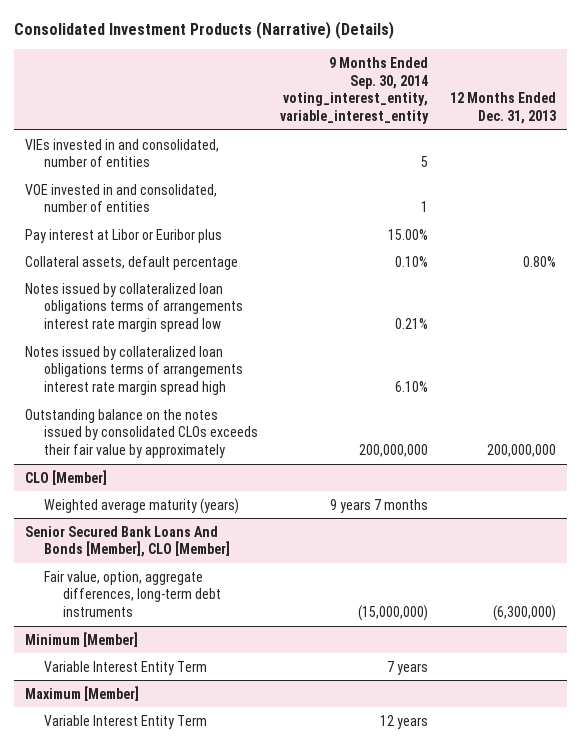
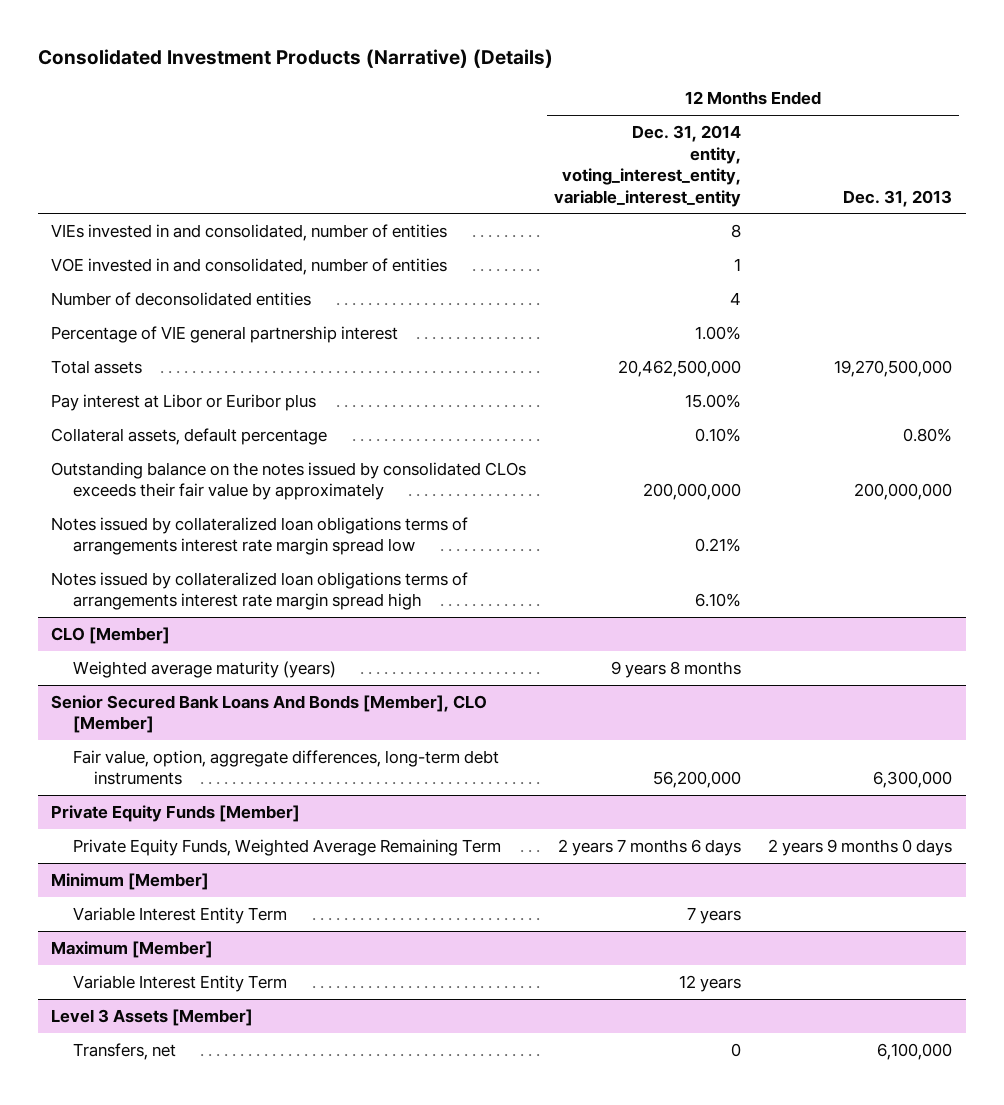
- | 9 Months Ended Sep. 30, 2014 voting_interest_entity, variable_interest_entity | 12 Months Ended Dec. 31, 2013
+ | 12 Months Ended Dec. 31, 2014 entity, voting_interest_entity, variable_interest_entity | 12 Months Ended Dec. 31, 2013
+ Number of deconsolidated entities | 4 |
+ Percentage of VIE general partnership interest | 1.00% |
+ Total assets | 20,462,500,000 | 19,270,500,000
moved up: Outstanding balance on the notes issued by consolidated CLOs exceeds their fair value by approximately | 200,000,000 | 200,000,000
@ Senior Secured Bank Loans And Bonds [Member], CLO [Member]
- Fair value, option, aggregate differences, long-term debt instruments | (15,000,000) | (6,300,000)
+ Fair value, option, aggregate differences, long-term debt instruments | 56,200,000 | 6,300,000
+ Private Equity Funds [Member]
+ Private Equity Funds, Weighted Average Remaining Term | 2 years 7 months 6 days | 2 years 9 months 0 days
+ Level 3 Assets [Member]
+ Transfers, net | 0 | 6,100,000

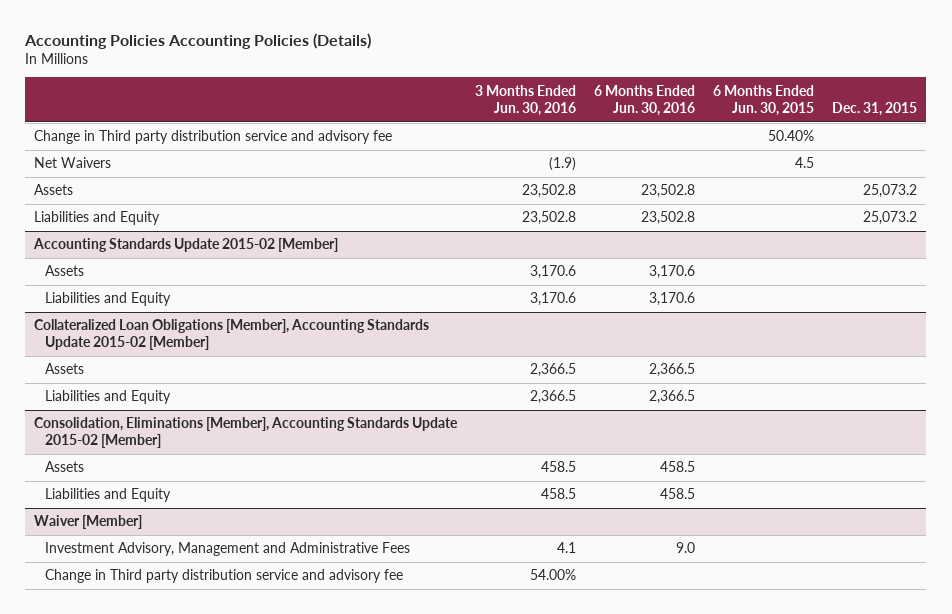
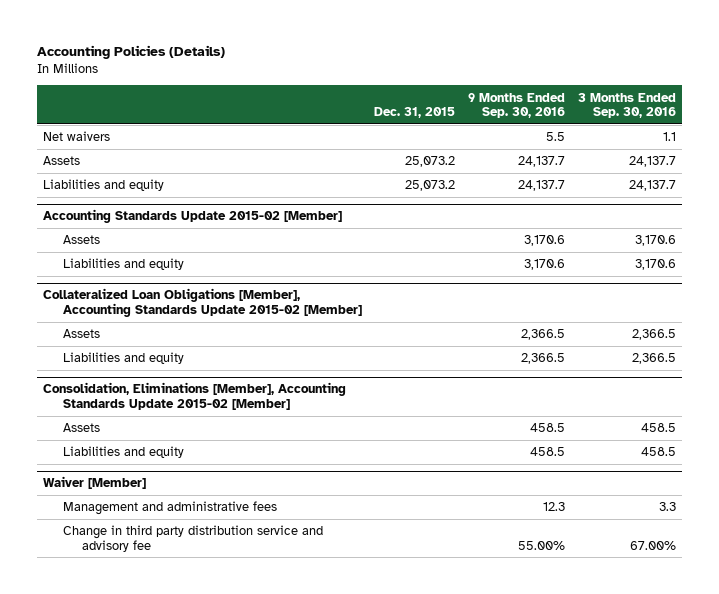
- Accounting Policies Accounting Policies (Details)
+ Accounting Policies (Details)
- | 3 Months Ended Jun. 30, 2016 | 6 Months Ended Jun. 30, 2016 | 6 Months Ended Jun. 30, 2015 | Dec. 31, 2015
+ | Dec. 31, 2015 | 9 Months Ended Sep. 30, 2016 | 3 Months Ended Sep. 30, 2016
- Change in Third party distribution service and advisory fee | | | 50.40% |
- Net Waivers | (1.9) | | 4.5 |
+ Net waivers | | 5.5 | 1.1
- Liabilities and Equity | 23,502.8 | 23,502.8 | | 25,073.2
+ Liabilities and equity | 25,073.2 | 24,137.7 | 24,137.7
@ Accounting Standards Update 2015-02 [Member]
- Liabilities and Equity | 3,170.6 | 3,170.6 | |
+ Liabilities and equity | | 3,170.6 | 3,170.6
@ Collateralized Loan Obligations [Member], Accounting Standards Update 2015-02 [Member]
- Liabilities and Equity | 2,366.5 | 2,366.5 | |
+ Liabilities and equity | | 2,366.5 | 2,366.5
@ Consolidation, Eliminations [Member], Accounting Standards Update 2015-02 [Member]
- Liabilities and Equity | 458.5 | 458.5 | |
+ Liabilities and equity | | 458.5 | 458.5
@ Waiver [Member]
- Investment Advisory, Management and Administrative Fees | 4.1 | 9.0 | |
- Change in Third party distribution service and advisory fee | 54.00% | | |
+ Management and administrative fees | | 12.3 | 3.3
+ Change in third party distribution service and advisory fee | | 55.00% | 67.00%

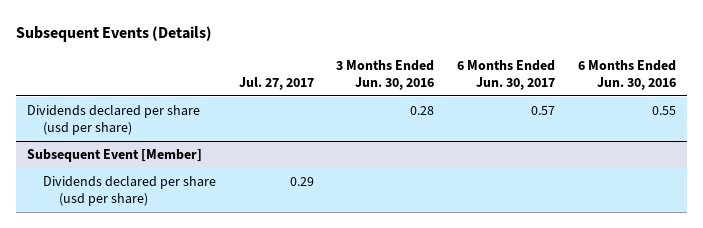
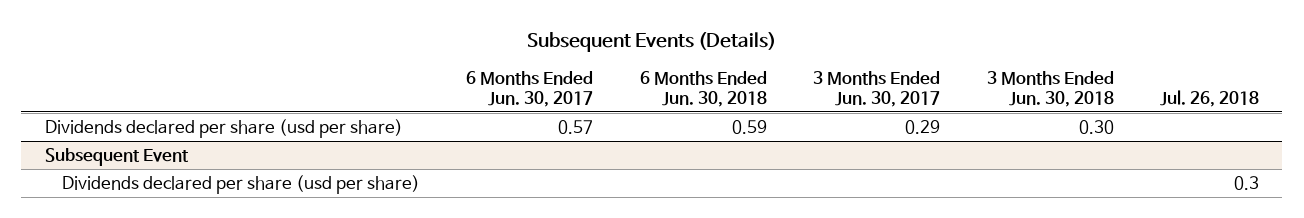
- | Jul. 27, 2017 | 3 Months Ended Jun. 30, 2016 | 6 Months Ended Jun. 30, 2017 | 6 Months Ended Jun. 30, 2016
+ | 6 Months Ended Jun. 30, 2017 | 6 Months Ended Jun. 30, 2018 | 3 Months Ended Jun. 30, 2017 | 3 Months Ended Jun. 30, 2018 | Jul. 26, 2018
- Subsequent Event [Member]
+ Subsequent Event

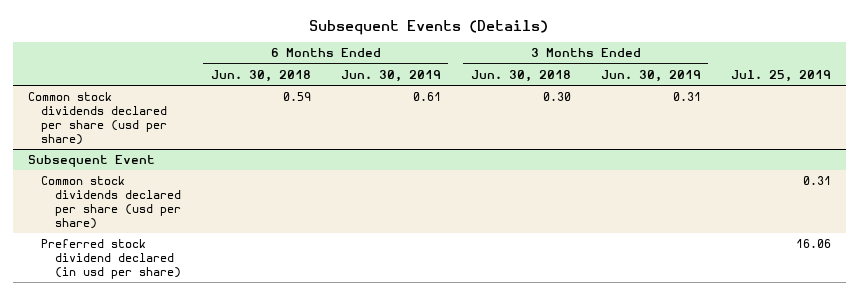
- | 6 Months Ended Jun. 30, 2017 | 6 Months Ended Jun. 30, 2018 | 3 Months Ended Jun. 30, 2017 | 3 Months Ended Jun. 30, 2018 | Jul. 26, 2018
+ | 6 Months Ended Jun. 30, 2018 | 6 Months Ended Jun. 30, 2019 | 3 Months Ended Jun. 30, 2018 | 3 Months Ended Jun. 30, 2019 | Jul. 25, 2019
- Dividends declared per share (usd per share) | 0.57 | 0.59 | 0.29 | 0.30 |
+ Common stock dividends declared per share (usd per share) | 0.59 | 0.61 | 0.30 | 0.31 |
@ Subsequent Event
- Dividends declared per share (usd per share) | | | | | 0.3
+ Common stock dividends declared per share (usd per share) | | | | | 0.31
+ Preferred stock dividend declared (in usd per share) | | | | | 16.06

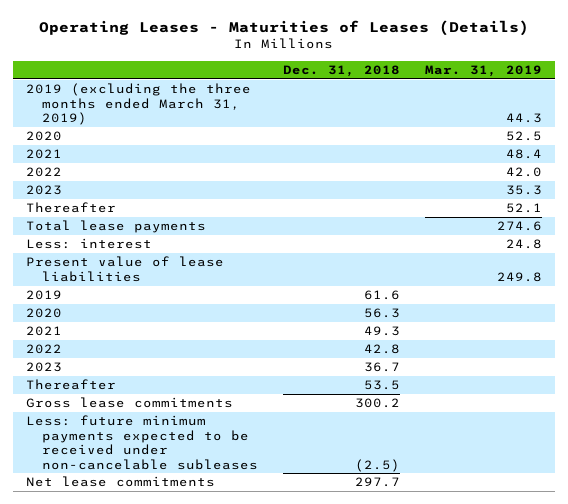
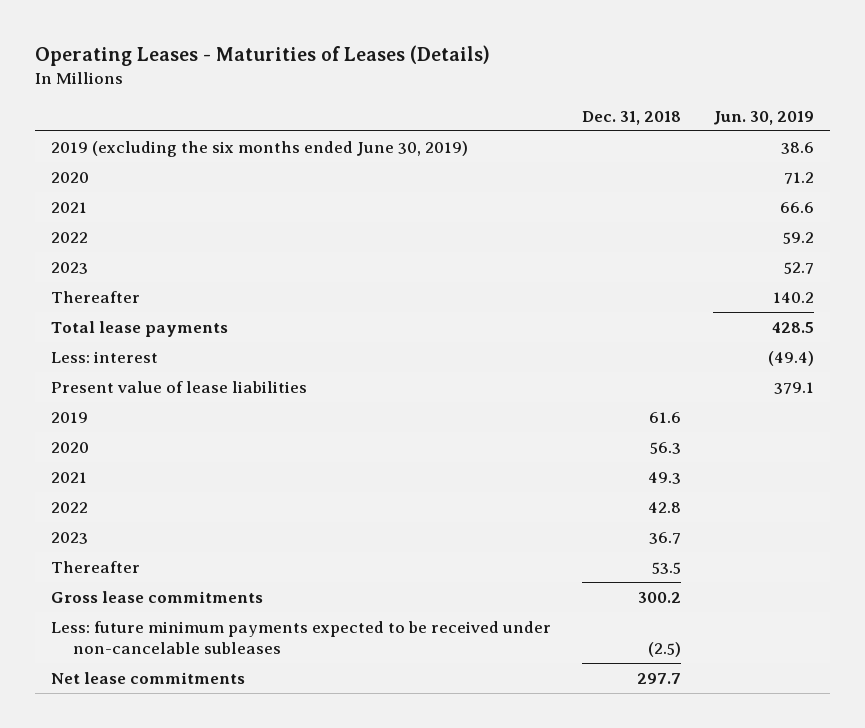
- | Dec. 31, 2018 | Mar. 31, 2019
+ | Dec. 31, 2018 | Jun. 30, 2019
- 2019 (excluding the three months ended March 31, 2019) | | 44.3
+ 2019 (excluding the six months ended June 30, 2019) | | 38.6

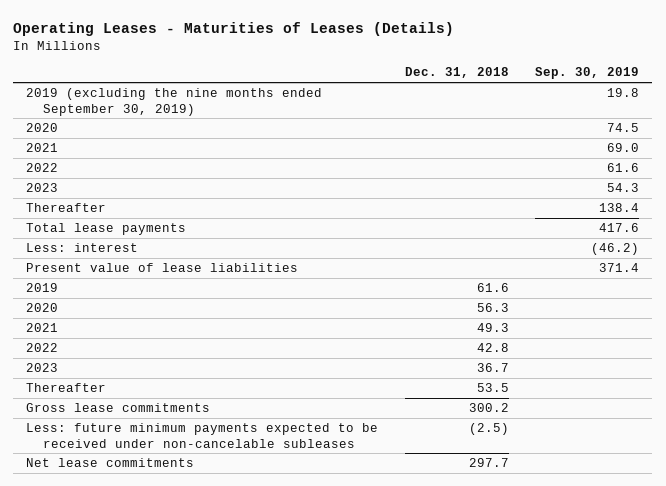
- | Dec. 31, 2018 | Jun. 30, 2019
+ | Dec. 31, 2018 | Sep. 30, 2019
- 2019 (excluding the six months ended June 30, 2019) | | 38.6
+ 2019 (excluding the nine months ended September 30, 2019) | | 19.8

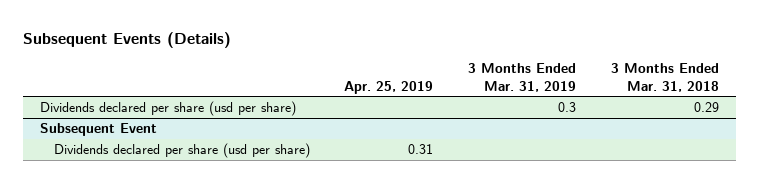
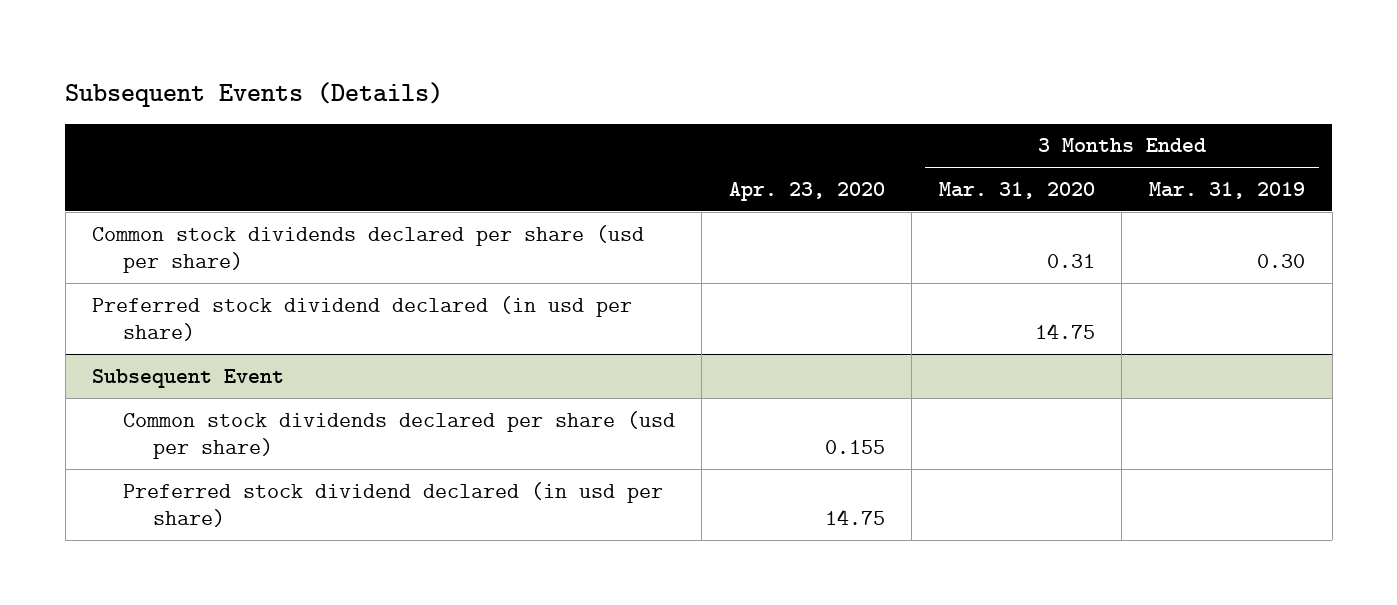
- | Apr. 25, 2019 | 3 Months Ended Mar. 31, 2019 | 3 Months Ended Mar. 31, 2018
+ | Apr. 23, 2020 | 3 Months Ended Mar. 31, 2020 | 3 Months Ended Mar. 31, 2019
- Dividends declared per share (usd per share) | | 0.3 | 0.29
+ Common stock dividends declared per share (usd per share) | | 0.31 | 0.30
+ Preferred stock dividend declared (in usd per share) | | 14.75 |
@ Subsequent Event
- Dividends declared per share (usd per share) | 0.31 | |
+ Common stock dividends declared per share (usd per share) | 0.155 | |
+ Preferred stock dividend declared (in usd per share) | 14.75 | |

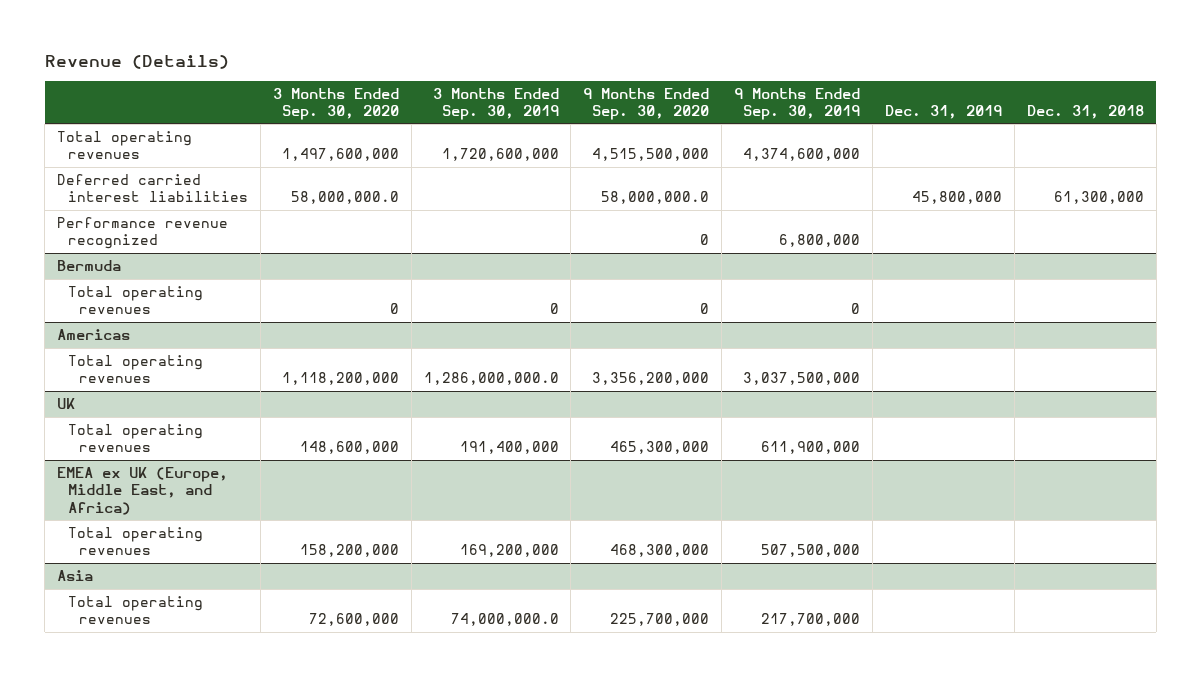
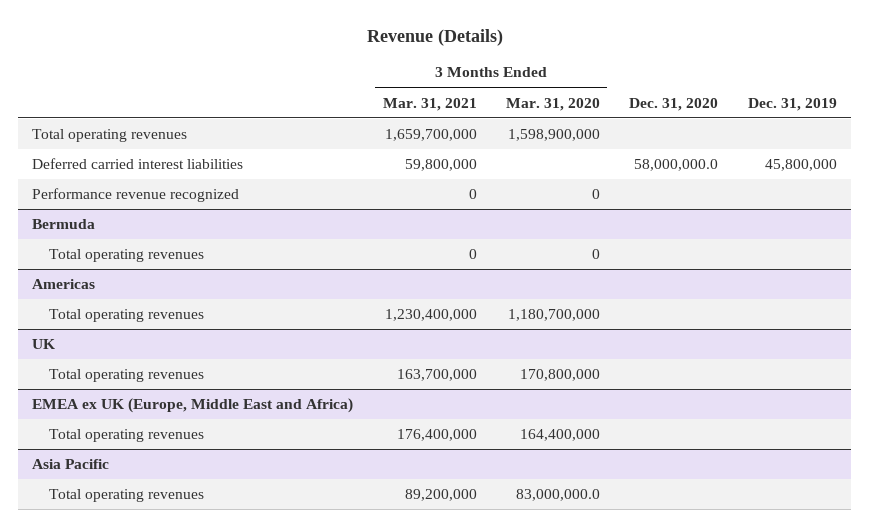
- | 3 Months Ended Sep. 30, 2020 | 3 Months Ended Sep. 30, 2019 | 9 Months Ended Sep. 30, 2020 | 9 Months Ended Sep. 30, 2019 | Dec. 31, 2019 | Dec. 31, 2018
+ | 3 Months Ended Mar. 31, 2021 | 3 Months Ended Mar. 31, 2020 | Dec. 31, 2020 | Dec. 31, 2019
- EMEA ex UK (Europe, Middle East, and Africa)
+ EMEA ex UK (Europe, Middle East and Africa)
- Asia
- Total operating revenues | 72,600,000 | 74,000,000.0 | 225,700,000 | 217,700,000 | |
+ Asia Pacific
+ Total operating revenues | 89,200,000 | 83,000,000.0 | |

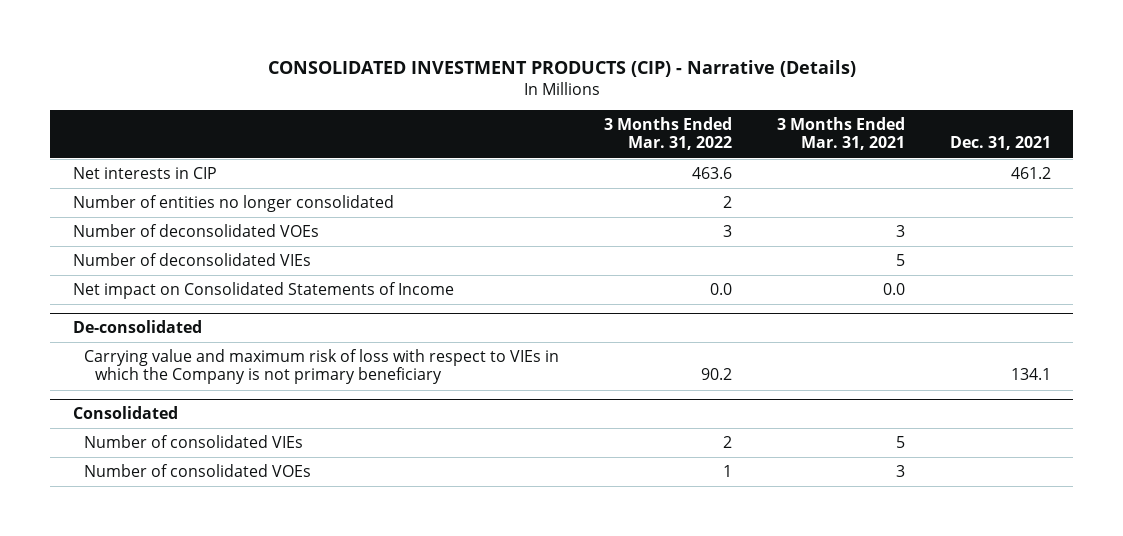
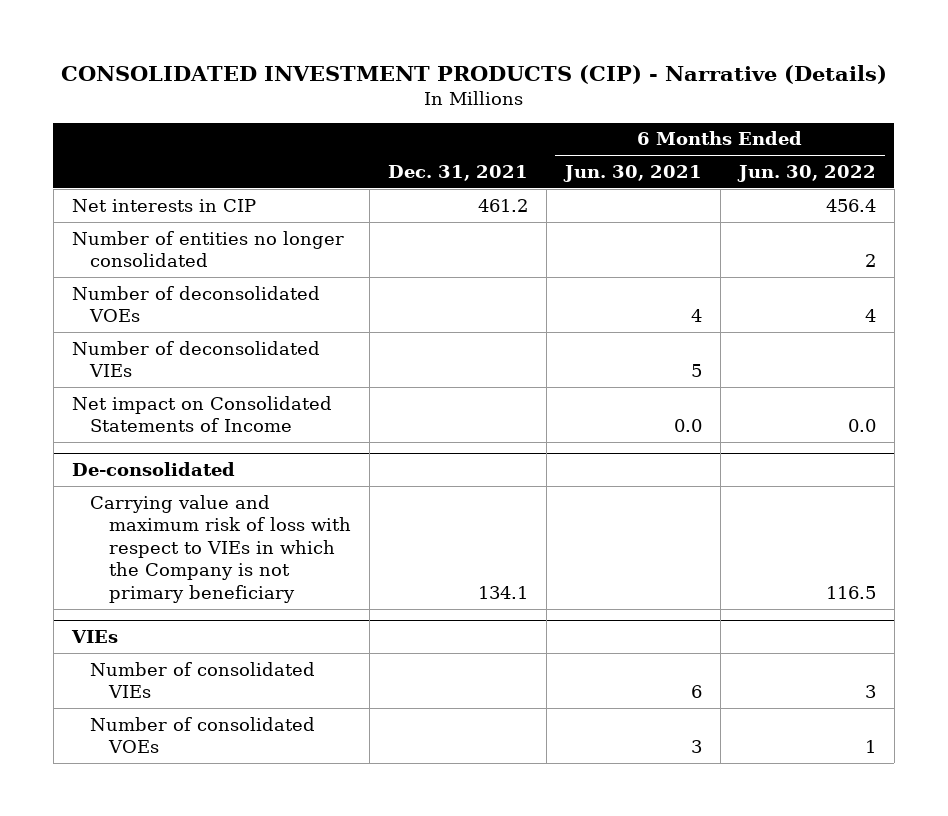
- | 3 Months Ended Mar. 31, 2022 | 3 Months Ended Mar. 31, 2021 | Dec. 31, 2021
+ | Dec. 31, 2021 | 6 Months Ended Jun. 30, 2021 | 6 Months Ended Jun. 30, 2022
- Consolidated
+ VIEs

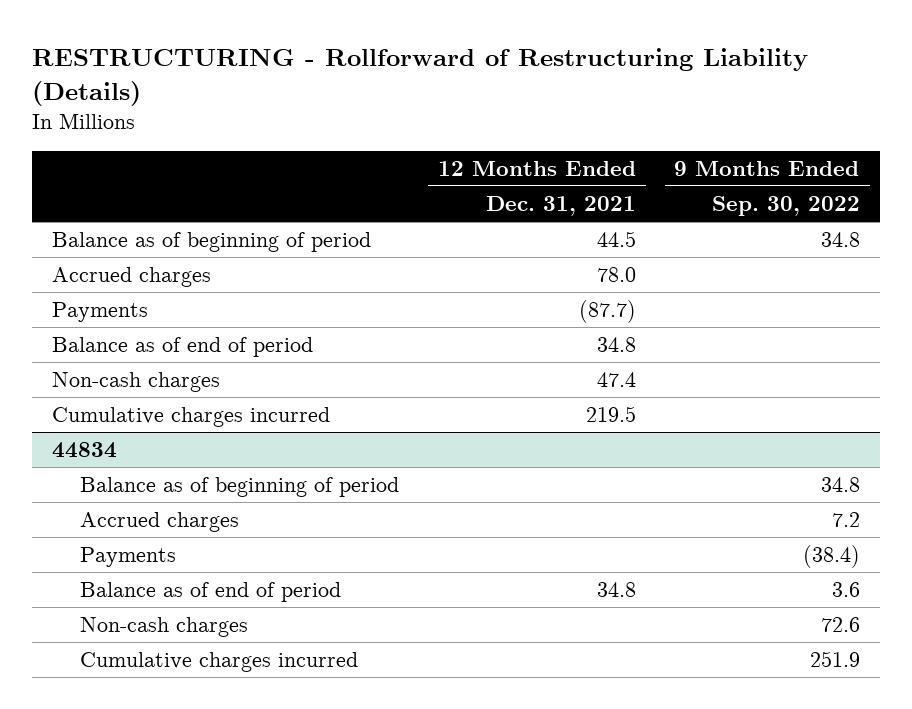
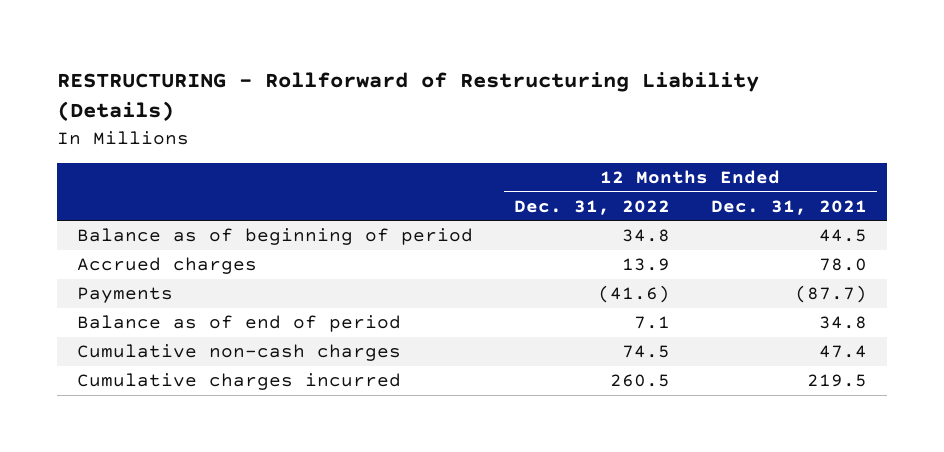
- | 12 Months Ended Dec. 31, 2021 | 9 Months Ended Sep. 30, 2022
+ | 12 Months Ended Dec. 31, 2022 | 12 Months Ended Dec. 31, 2021
- Non-cash charges | 47.4 |
+ Cumulative non-cash charges | 74.5 | 47.4
- 44834
- Balance as of beginning of period | | 34.8
- Accrued charges | | 7.2
- Payments | | (38.4)
- Balance as of end of period | 34.8 | 3.6
- Non-cash charges | | 72.6
- Cumulative charges incurred | | 251.9

